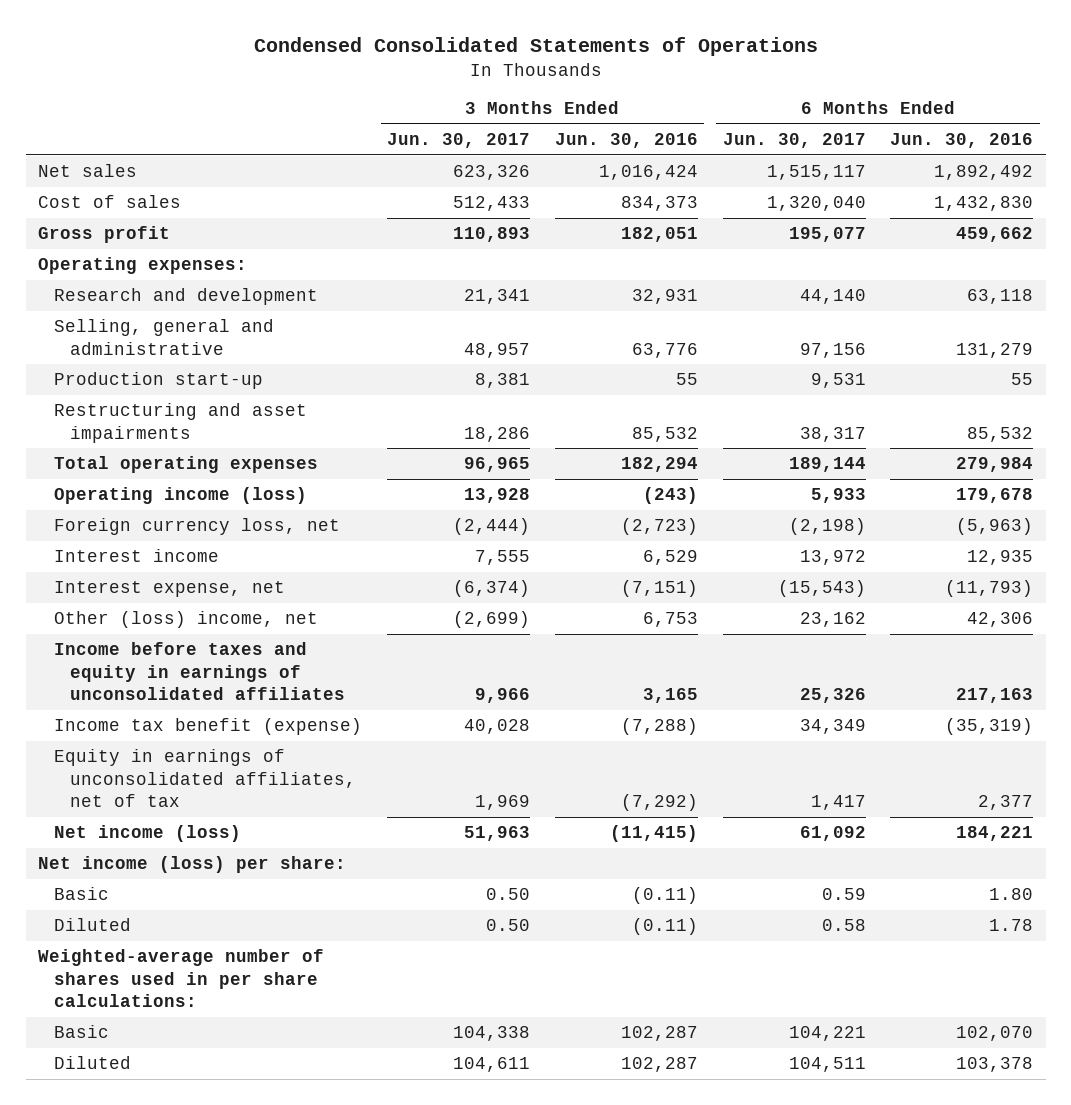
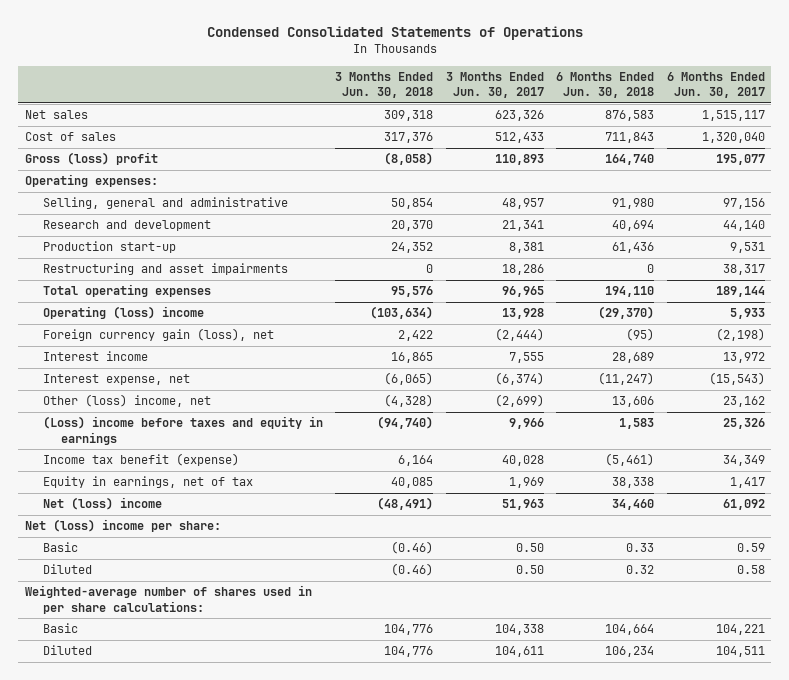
- | 3 Months Ended Jun. 30, 2017 | 3 Months Ended Jun. 30, 2016 | 6 Months Ended Jun. 30, 2017 | 6 Months Ended Jun. 30, 2016
+ | 3 Months Ended Jun. 30, 2018 | 3 Months Ended Jun. 30, 2017 | 6 Months Ended Jun. 30, 2018 | 6 Months Ended Jun. 30, 2017
- Gross profit | 110,893 | 182,051 | 195,077 | 459,662
+ Gross (loss) profit | (8,058) | 110,893 | 164,740 | 195,077
moved down: Research and development | 20,370 | 21,341 | 40,694 | 44,140
- Operating income (loss) | 13,928 | (243) | 5,933 | 179,678
- Foreign currency loss, net | (2,444) | (2,723) | (2,198) | (5,963)
+ Operating (loss) income | (103,634) | 13,928 | (29,370) | 5,933
+ Foreign currency gain (loss), net | 2,422 | (2,444) | (95) | (2,198)
- Income before taxes and equity in earnings of unconsolidated affiliates | 9,966 | 3,165 | 25,326 | 217,163
+ (Loss) income before taxes and equity in earnings | (94,740) | 9,966 | 1,583 | 25,326
- Equity in earnings of unconsolidated affiliates, net of tax | 1,969 | (7,292) | 1,417 | 2,377
- Net income (loss) | 51,963 | (11,415) | 61,092 | 184,221
- Net income (loss) per share:
+ Equity in earnings, net of tax | 40,085 | 1,969 | 38,338 | 1,417
+ Net (loss) income | (48,491) | 51,963 | 34,460 | 61,092
+ Net (loss) income per share:

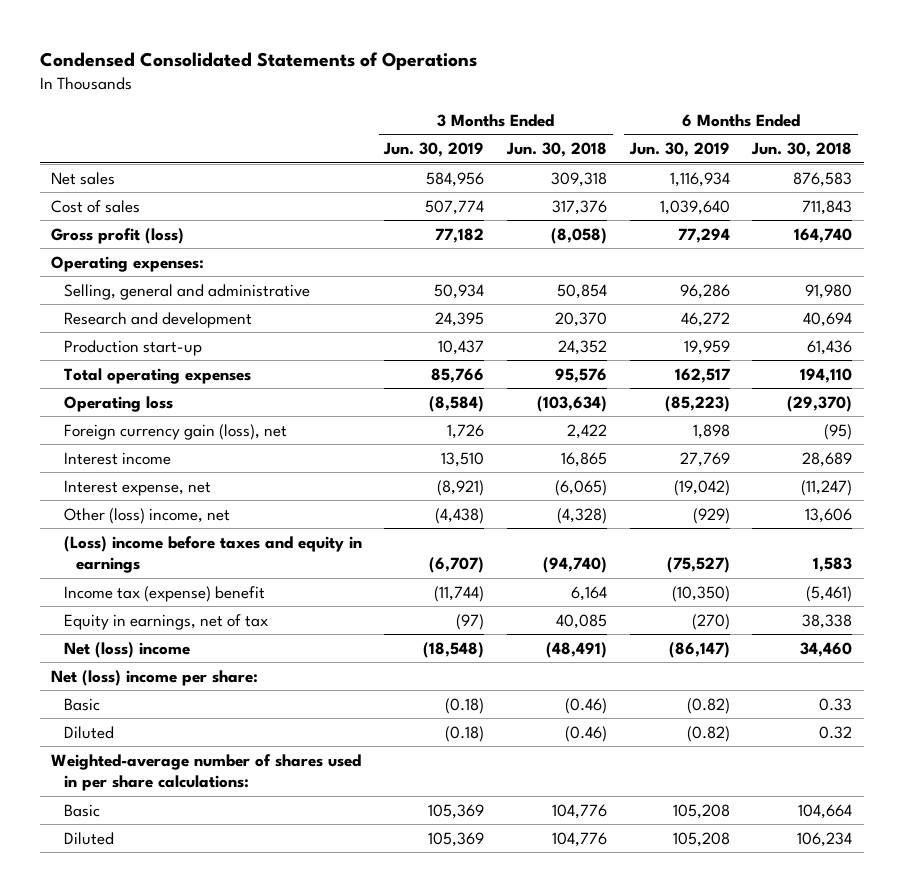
- | 3 Months Ended Jun. 30, 2018 | 3 Months Ended Jun. 30, 2017 | 6 Months Ended Jun. 30, 2018 | 6 Months Ended Jun. 30, 2017
+ | 3 Months Ended Jun. 30, 2019 | 3 Months Ended Jun. 30, 2018 | 6 Months Ended Jun. 30, 2019 | 6 Months Ended Jun. 30, 2018
- Gross (loss) profit | (8,058) | 110,893 | 164,740 | 195,077
+ Gross profit (loss) | 77,182 | (8,058) | 77,294 | 164,740
- Restructuring and asset impairments | 0 | 18,286 | 0 | 38,317
- Operating (loss) income | (103,634) | 13,928 | (29,370) | 5,933
+ Operating loss | (8,584) | (103,634) | (85,223) | (29,370)
- Income tax benefit (expense) | 6,164 | 40,028 | (5,461) | 34,349
+ Income tax (expense) benefit | (11,744) | 6,164 | (10,350) | (5,461)

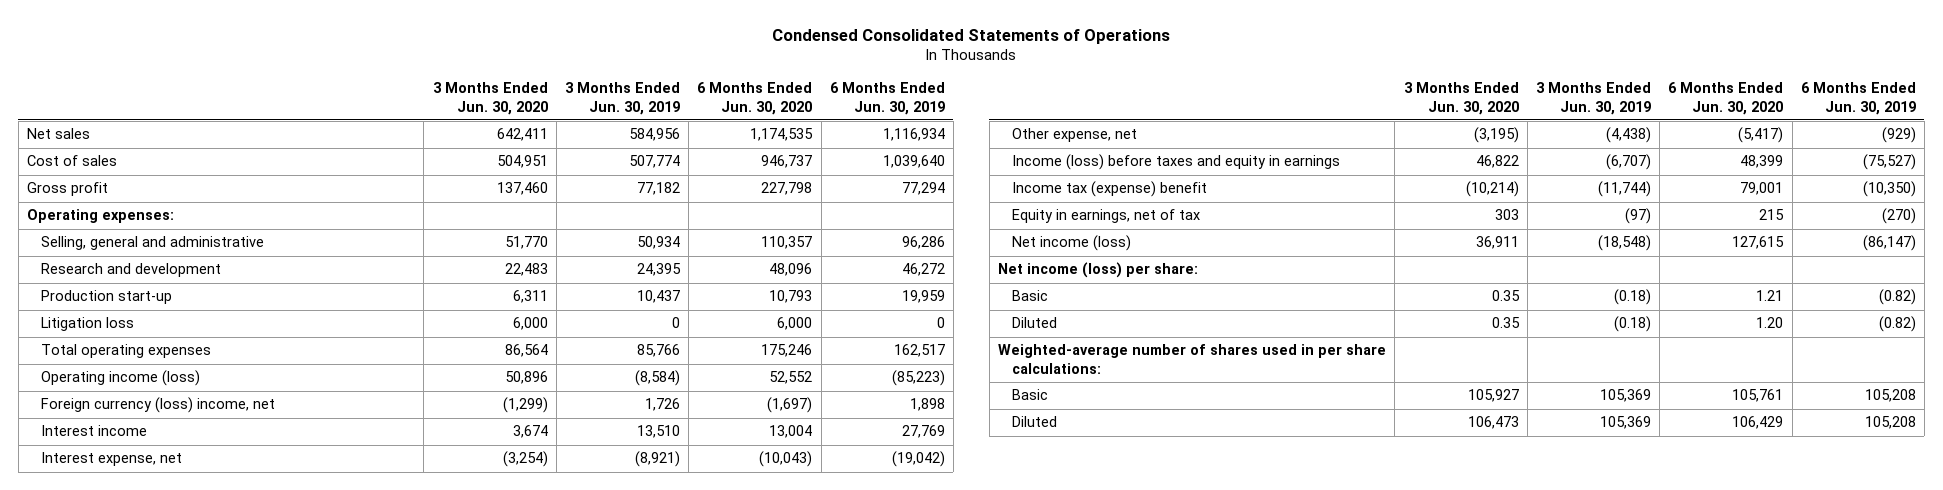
- | 3 Months Ended Jun. 30, 2019 | 3 Months Ended Jun. 30, 2018 | 6 Months Ended Jun. 30, 2019 | 6 Months Ended Jun. 30, 2018
+ | 3 Months Ended Jun. 30, 2020 | 3 Months Ended Jun. 30, 2019 | 6 Months Ended Jun. 30, 2020 | 6 Months Ended Jun. 30, 2019
- Gross profit (loss) | 77,182 | (8,058) | 77,294 | 164,740
+ Gross profit | 137,460 | 77,182 | 227,798 | 77,294
+ Litigation loss | 6,000 | 0 | 6,000 | 0
- Operating loss | (8,584) | (103,634) | (85,223) | (29,370)
- Foreign currency gain (loss), net | 1,726 | 2,422 | 1,898 | (95)
+ Operating income (loss) | 50,896 | (8,584) | 52,552 | (85,223)
+ Foreign currency (loss) income, net | (1,299) | 1,726 | (1,697) | 1,898
- Other (loss) income, net | (4,438) | (4,328) | (929) | 13,606
- (Loss) income before taxes and equity in earnings | (6,707) | (94,740) | (75,527) | 1,583
+ Other expense, net | (3,195) | (4,438) | (5,417) | (929)
+ Income (loss) before taxes and equity in earnings | 46,822 | (6,707) | 48,399 | (75,527)
- Net (loss) income | (18,548) | (48,491) | (86,147) | 34,460
- Net (loss) income per share:
+ Net income (loss) | 36,911 | (18,548) | 127,615 | (86,147)
+ Net income (loss) per share:

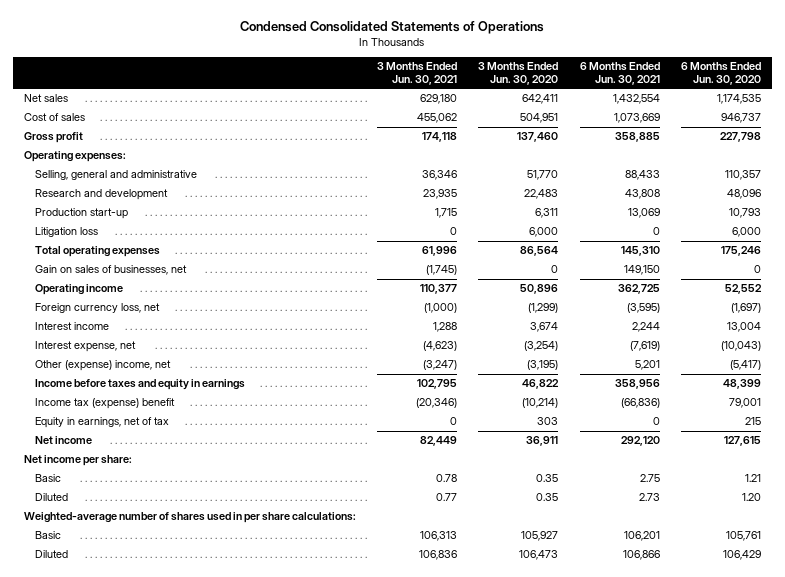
- | 3 Months Ended Jun. 30, 2020 | 3 Months Ended Jun. 30, 2019 | 6 Months Ended Jun. 30, 2020 | 6 Months Ended Jun. 30, 2019
+ | 3 Months Ended Jun. 30, 2021 | 3 Months Ended Jun. 30, 2020 | 6 Months Ended Jun. 30, 2021 | 6 Months Ended Jun. 30, 2020
- Operating income (loss) | 50,896 | (8,584) | 52,552 | (85,223)
- Foreign currency (loss) income, net | (1,299) | 1,726 | (1,697) | 1,898
+ Gain on sales of businesses, net | (1,745) | 0 | 149,150 | 0
+ Operating income | 110,377 | 50,896 | 362,725 | 52,552
+ Foreign currency loss, net | (1,000) | (1,299) | (3,595) | (1,697)
- Other expense, net | (3,195) | (4,438) | (5,417) | (929)
- Income (loss) before taxes and equity in earnings | 46,822 | (6,707) | 48,399 | (75,527)
+ Other (expense) income, net | (3,247) | (3,195) | 5,201 | (5,417)
+ Income before taxes and equity in earnings | 102,795 | 46,822 | 358,956 | 48,399
- Net income (loss) | 36,911 | (18,548) | 127,615 | (86,147)
- Net income (loss) per share:
+ Net income | 82,449 | 36,911 | 292,120 | 127,615
+ Net income per share:

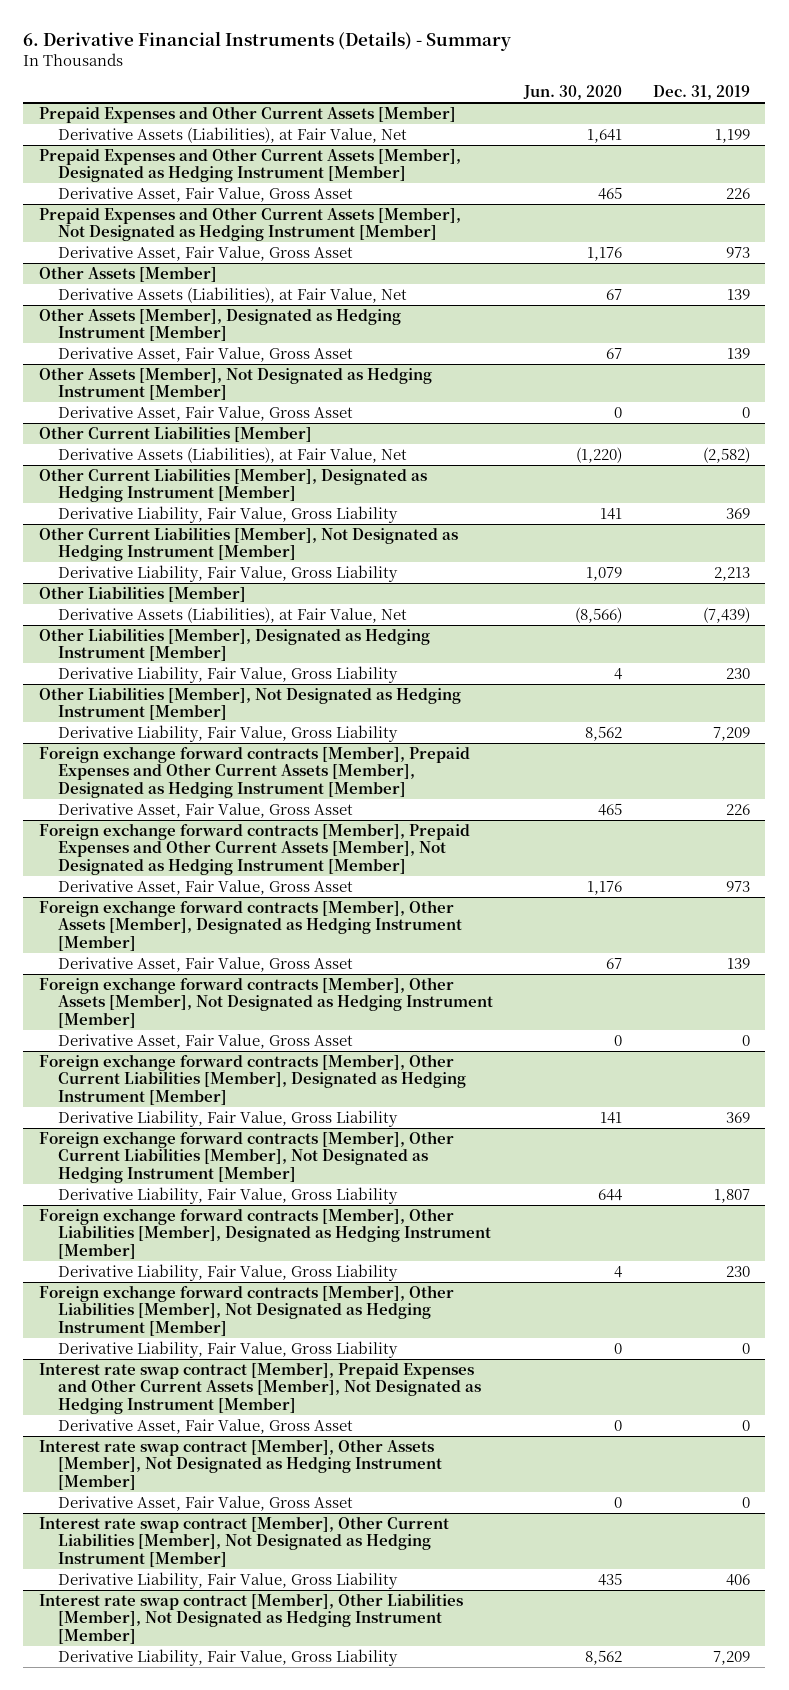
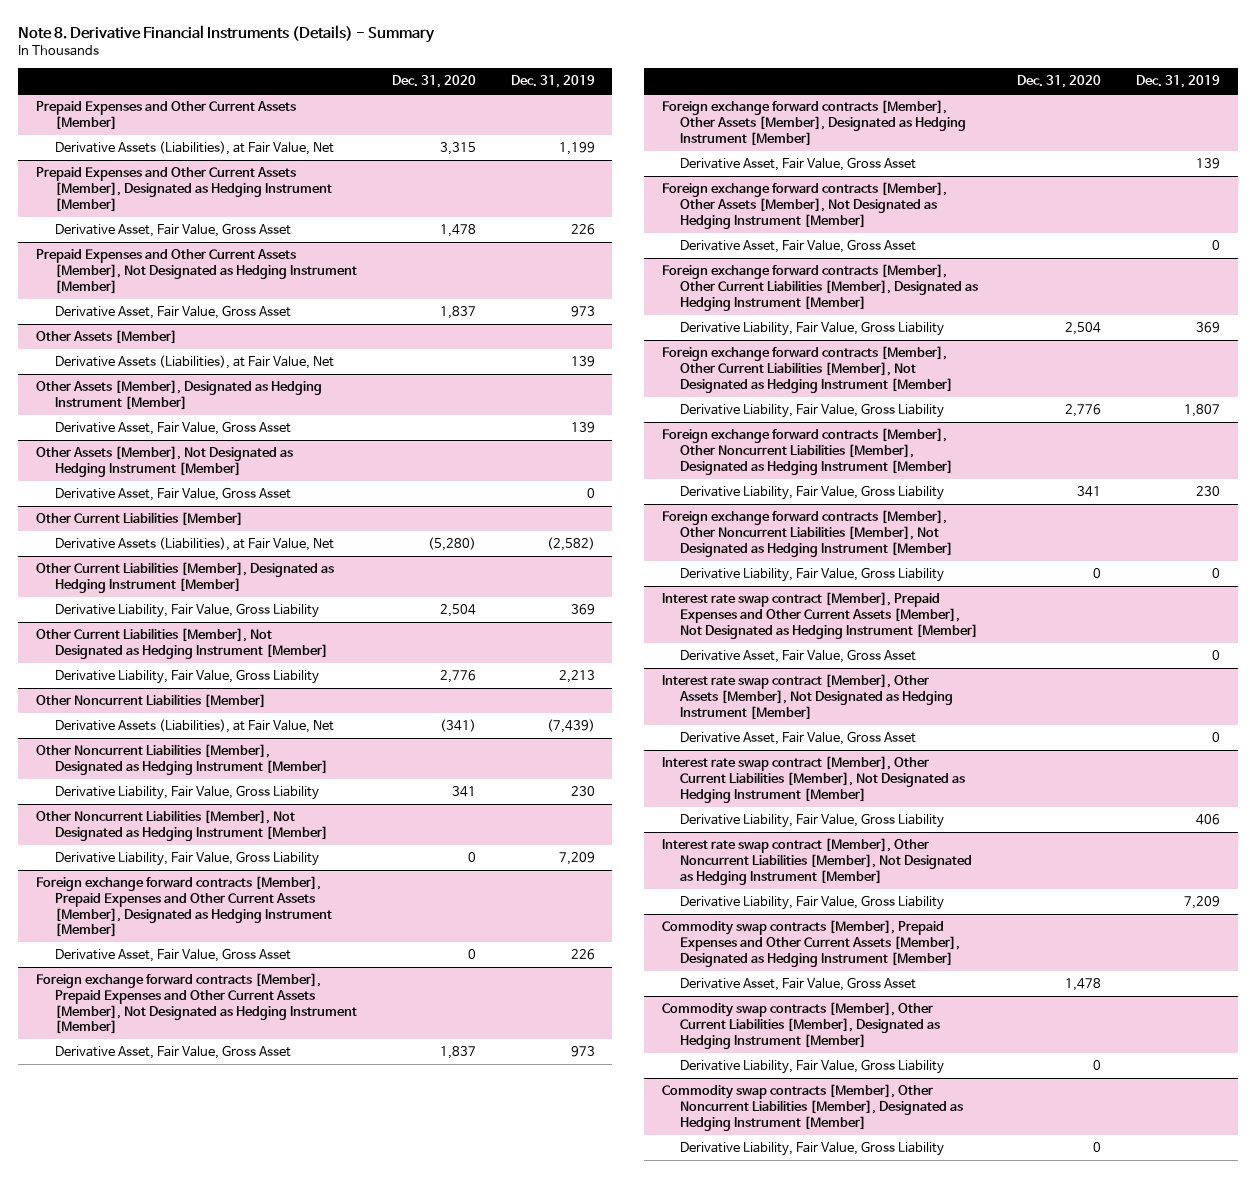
- 6. Derivative Financial Instruments (Details) - Summary
+ Note 8. Derivative Financial Instruments (Details) - Summary
- | Jun. 30, 2020 | Dec. 31, 2019
+ | Dec. 31, 2020 | Dec. 31, 2019
- Other Liabilities [Member]
+ Other Noncurrent Liabilities [Member]
- Other Liabilities [Member], Designated as Hedging Instrument [Member]
+ Other Noncurrent Liabilities [Member], Designated as Hedging Instrument [Member]
- Other Liabilities [Member], Not Designated as Hedging Instrument [Member]
+ Other Noncurrent Liabilities [Member], Not Designated as Hedging Instrument [Member]
- Foreign exchange forward contracts [Member], Other Liabilities [Member], Designated as Hedging Instrument [Member]
+ Foreign exchange forward contracts [Member], Other Noncurrent Liabilities [Member], Designated as Hedging Instrument [Member]
- Foreign exchange forward contracts [Member], Other Liabilities [Member], Not Designated as Hedging Instrument [Member]
+ Foreign exchange forward contracts [Member], Other Noncurrent Liabilities [Member], Not Designated as Hedging Instrument [Member]
- Interest rate swap contract [Member], Other Liabilities [Member], Not Designated as Hedging Instrument [Member]
+ Interest rate swap contract [Member], Other Noncurrent Liabilities [Member], Not Designated as Hedging Instrument [Member]
+ Commodity swap contracts [Member], Prepaid Expenses and Other Current Assets [Member], Designated as Hedging Instrument [Member]
+ Derivative Asset, Fair Value, Gross Asset | 1,478 |
+ Commodity swap contracts [Member], Other Current Liabilities [Member], Designated as Hedging Instrument [Member]
+ Derivative Liability, Fair Value, Gross Liability | 0 |
+ Commodity swap contracts [Member], Other Noncurrent Liabilities [Member], Designated as Hedging Instrument [Member]
+ Derivative Liability, Fair Value, Gross Liability | 0 |

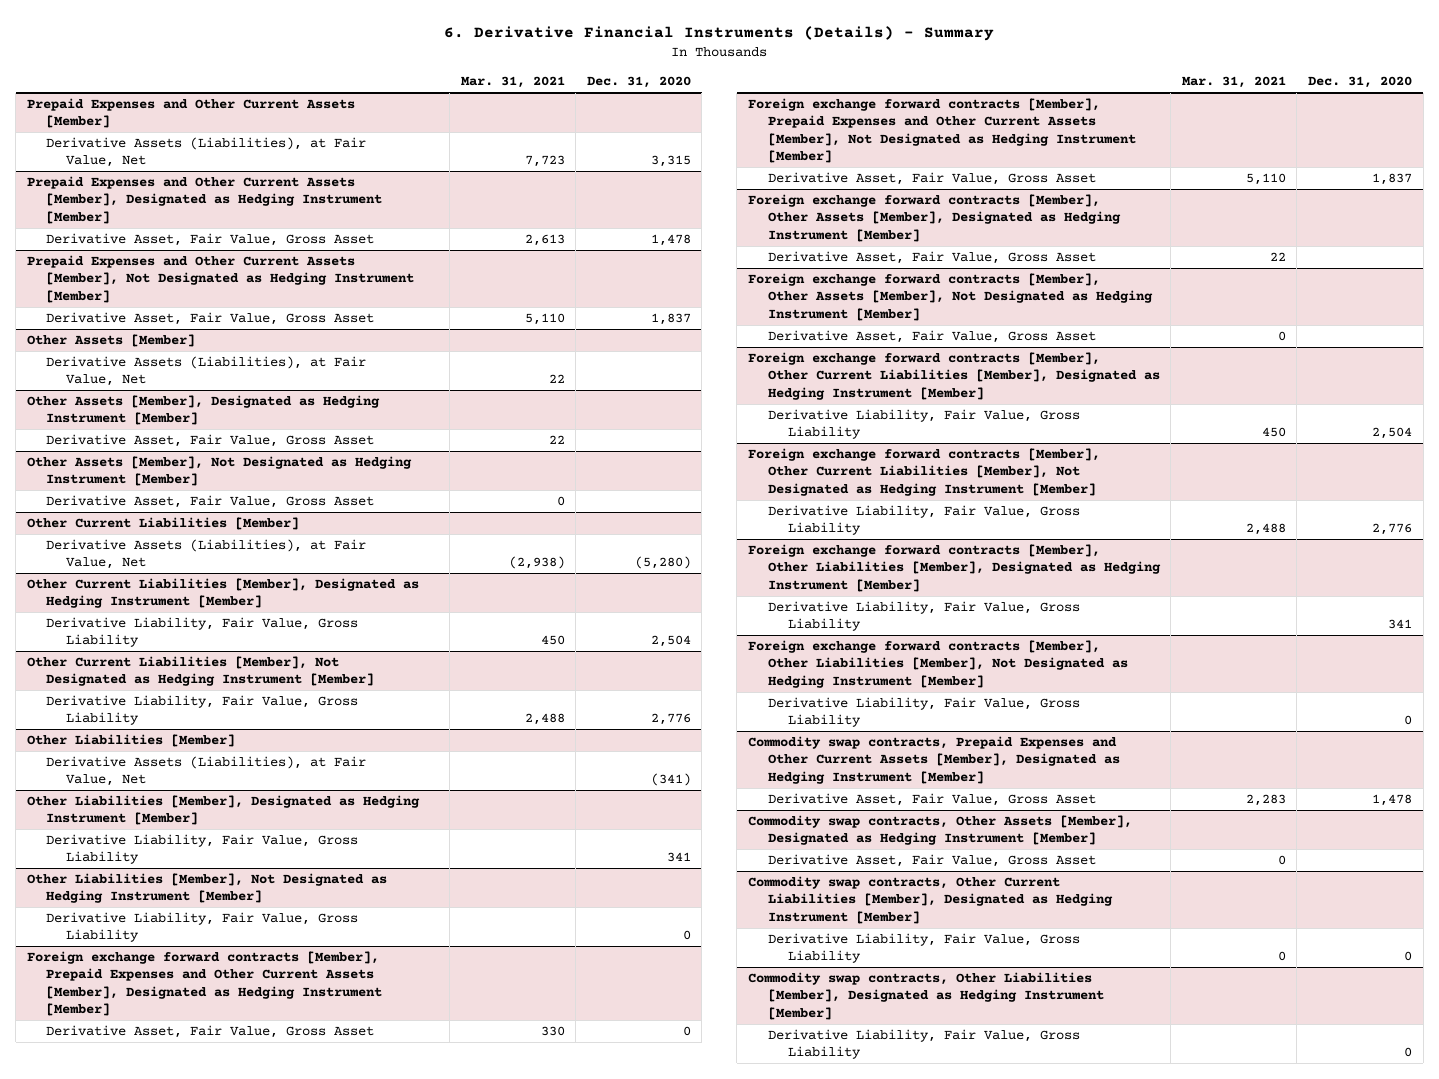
- Note 8. Derivative Financial Instruments (Details) - Summary
+ 6. Derivative Financial Instruments (Details) - Summary
- | Dec. 31, 2020 | Dec. 31, 2019
+ | Mar. 31, 2021 | Dec. 31, 2020
- Other Noncurrent Liabilities [Member]
+ Other Liabilities [Member]
- Other Noncurrent Liabilities [Member], Designated as Hedging Instrument [Member]
+ Other Liabilities [Member], Designated as Hedging Instrument [Member]
- Other Noncurrent Liabilities [Member], Not Designated as Hedging Instrument [Member]
+ Other Liabilities [Member], Not Designated as Hedging Instrument [Member]
- Foreign exchange forward contracts [Member], Other Noncurrent Liabilities [Member], Designated as Hedging Instrument [Member]
+ Foreign exchange forward contracts [Member], Other Liabilities [Member], Designated as Hedging Instrument [Member]
- Foreign exchange forward contracts [Member], Other Noncurrent Liabilities [Member], Not Designated as Hedging Instrument [Member]
+ Foreign exchange forward contracts [Member], Other Liabilities [Member], Not Designated as Hedging Instrument [Member]
- Interest rate swap contract [Member], Prepaid Expenses and Other Current Assets [Member], Not Designated as Hedging Instrument [Member]
- Derivative Asset, Fair Value, Gross Asset | | 0
- Interest rate swap contract [Member], Other Assets [Member], Not Designated as Hedging Instrument [Member]
- Derivative Asset, Fair Value, Gross Asset | | 0
- Interest rate swap contract [Member], Other Current Liabilities [Member], Not Designated as Hedging Instrument [Member]
- Derivative Liability, Fair Value, Gross Liability | | 406
- Interest rate swap contract [Member], Other Noncurrent Liabilities [Member], Not Designated as Hedging Instrument [Member]
- Derivative Liability, Fair Value, Gross Liability | | 7,209
- Commodity swap contracts [Member], Prepaid Expenses and Other Current Assets [Member], Designated as Hedging Instrument [Member]
+ Commodity swap contracts, Prepaid Expenses and Other Current Assets [Member], Designated as Hedging Instrument [Member]
- Commodity swap contracts [Member], Other Current Liabilities [Member], Designated as Hedging Instrument [Member]
+ Commodity swap contracts, Other Assets [Member], Designated as Hedging Instrument [Member]
+ Derivative Asset, Fair Value, Gross Asset | 0 |
+ Commodity swap contracts, Other Current Liabilities [Member], Designated as Hedging Instrument [Member]
- Commodity swap contracts [Member], Other Noncurrent Liabilities [Member], Designated as Hedging Instrument [Member]
+ Commodity swap contracts, Other Liabilities [Member], Designated as Hedging Instrument [Member]

